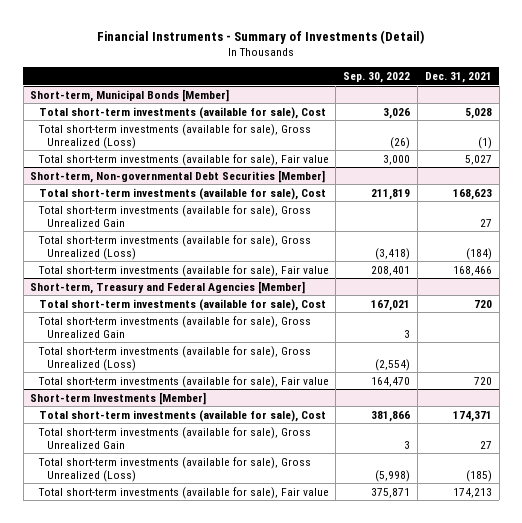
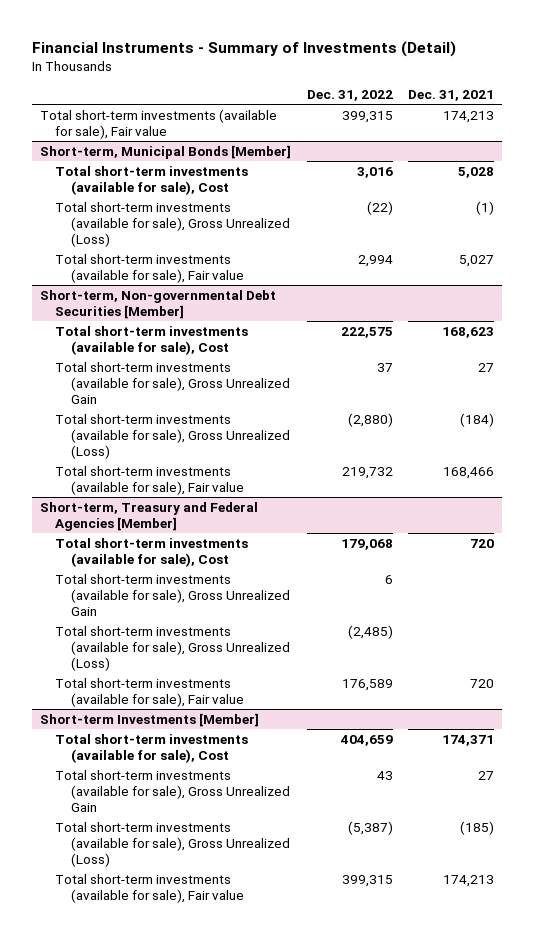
- | Sep. 30, 2022 | Dec. 31, 2021
+ | Dec. 31, 2022 | Dec. 31, 2021
+ Total short-term investments (available for sale), Fair value | 399,315 | 174,213

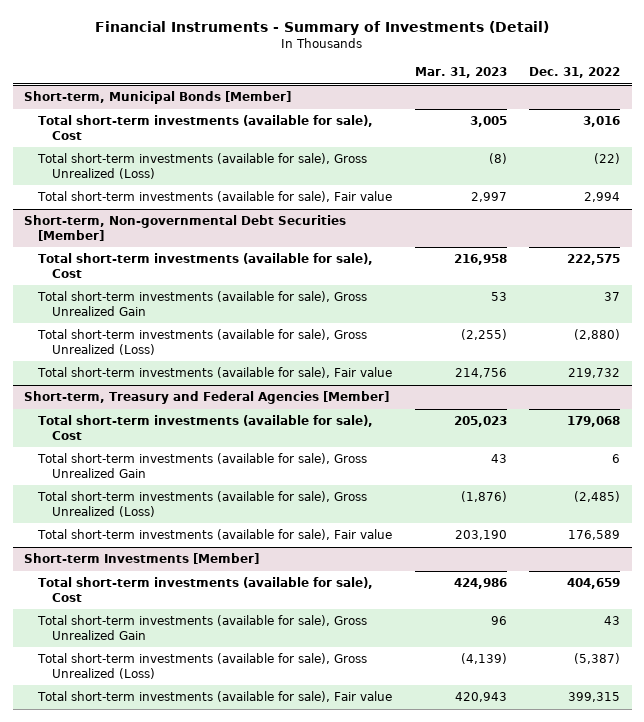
- | Dec. 31, 2022 | Dec. 31, 2021
+ | Mar. 31, 2023 | Dec. 31, 2022
- Total short-term investments (available for sale), Fair value | 399,315 | 174,213

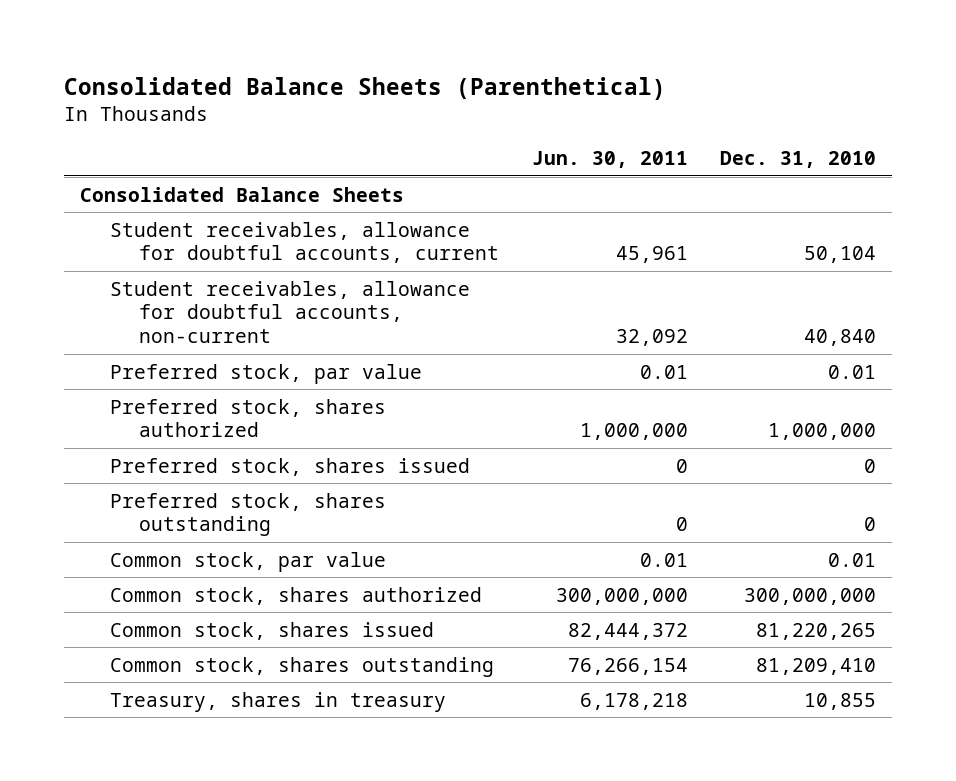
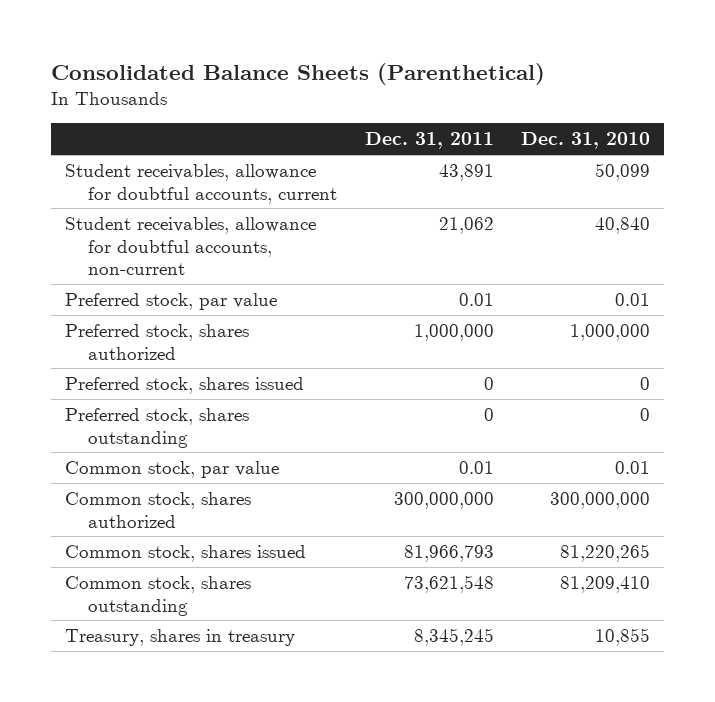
- | Jun. 30, 2011 | Dec. 31, 2010
+ | Dec. 31, 2011 | Dec. 31, 2010
- Consolidated Balance Sheets
- Student receivables, allowance for doubtful accounts, current | 45,961 | 50,104
+ Student receivables, allowance for doubtful accounts, current | 43,891 | 50,099

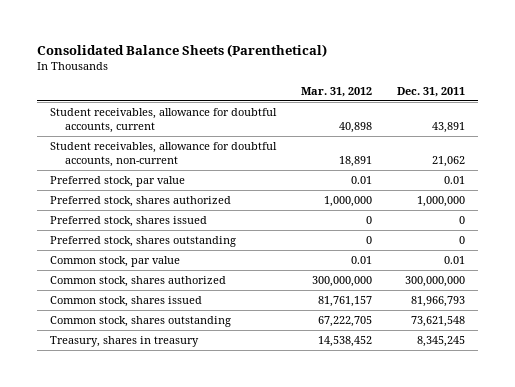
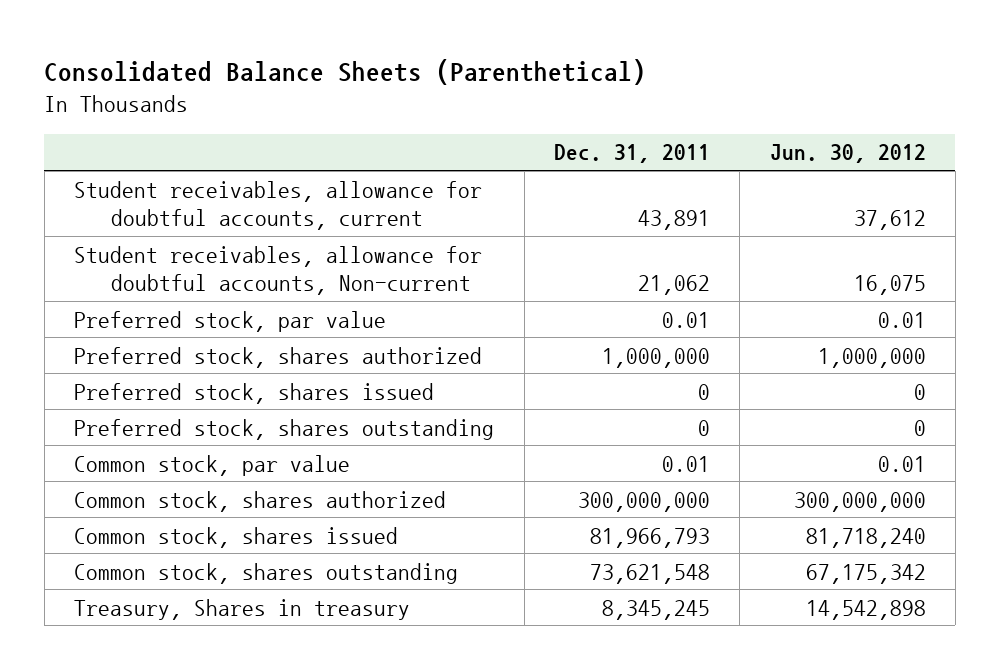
- | Mar. 31, 2012 | Dec. 31, 2011
+ | Dec. 31, 2011 | Jun. 30, 2012
- Student receivables, allowance for doubtful accounts, non-current | 18,891 | 21,062
+ Student receivables, allowance for doubtful accounts, Non-current | 21,062 | 16,075
- Treasury, shares in treasury | 14,538,452 | 8,345,245
+ Treasury, Shares in treasury | 8,345,245 | 14,542,898

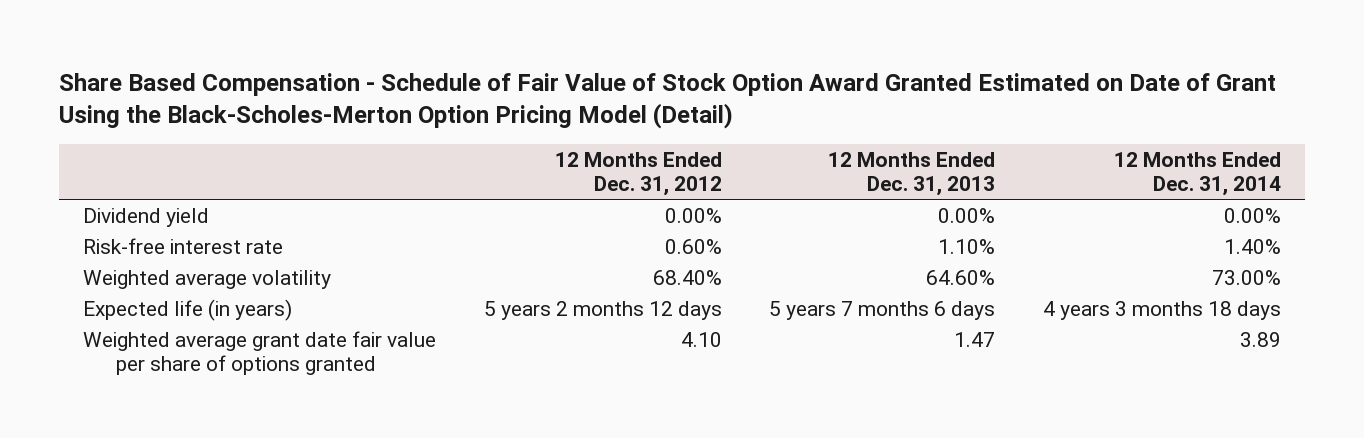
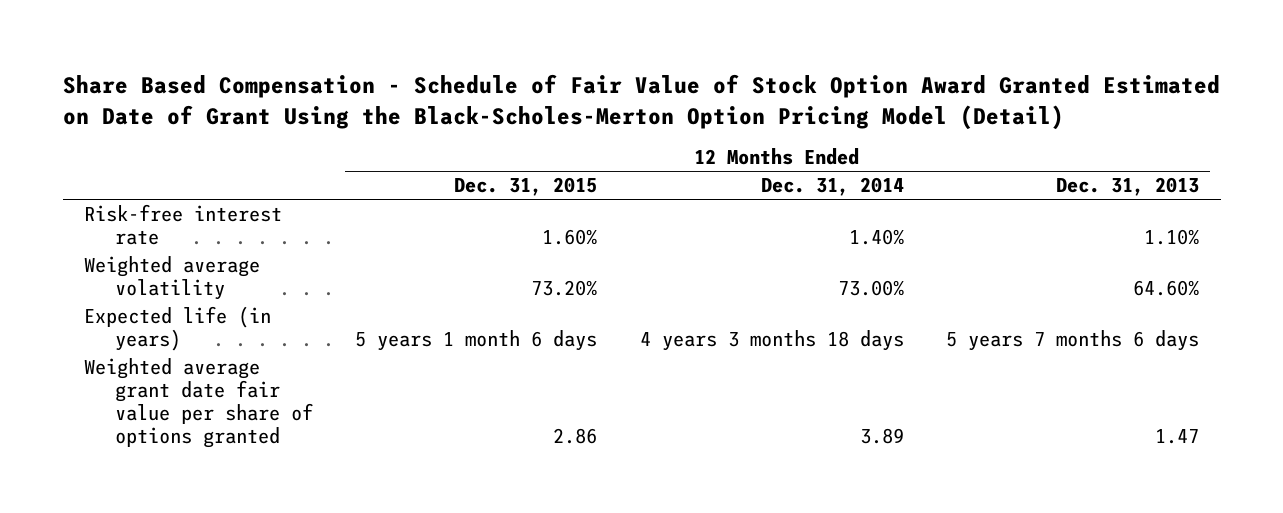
- | 12 Months Ended Dec. 31, 2012 | 12 Months Ended Dec. 31, 2013 | 12 Months Ended Dec. 31, 2014
+ | 12 Months Ended Dec. 31, 2015 | 12 Months Ended Dec. 31, 2014 | 12 Months Ended Dec. 31, 2013
- Dividend yield | 0.00% | 0.00% | 0.00%

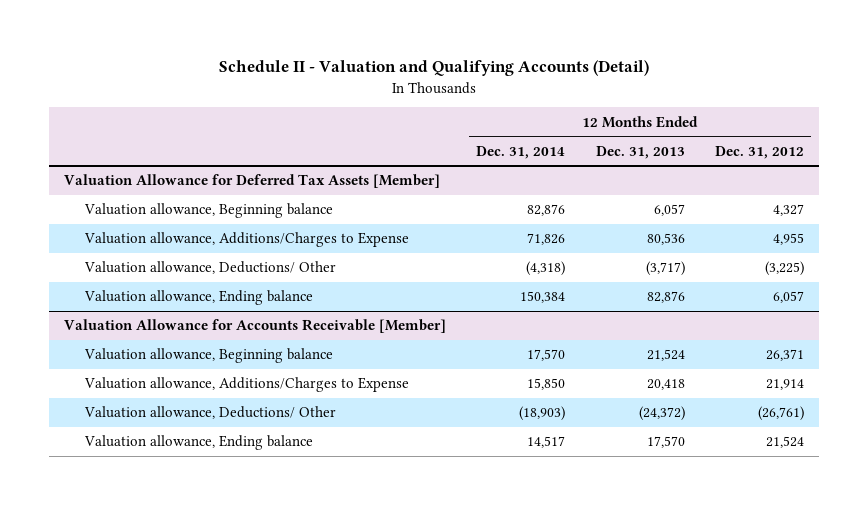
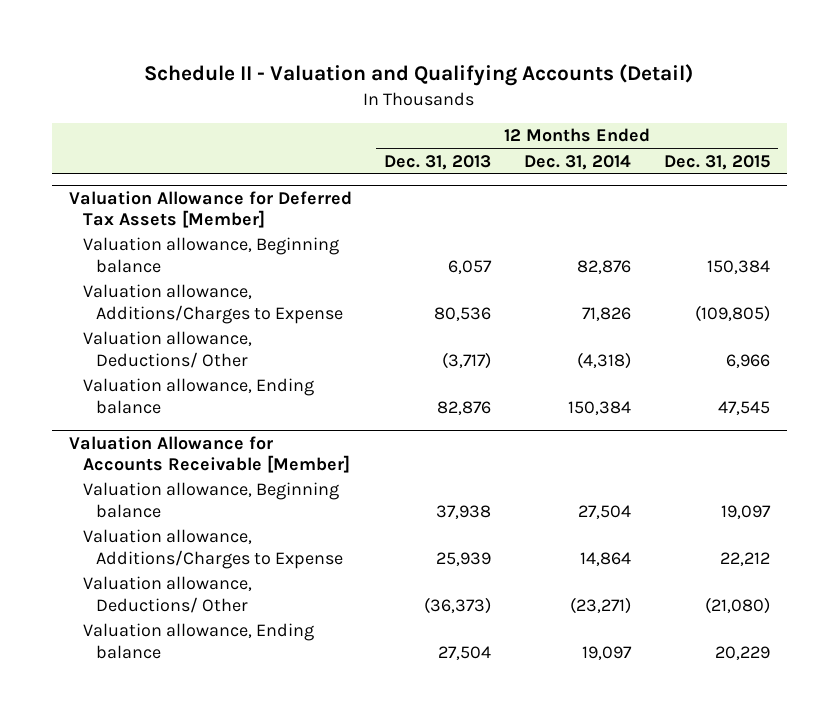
- | 12 Months Ended Dec. 31, 2014 | 12 Months Ended Dec. 31, 2013 | 12 Months Ended Dec. 31, 2012
+ | 12 Months Ended Dec. 31, 2013 | 12 Months Ended Dec. 31, 2014 | 12 Months Ended Dec. 31, 2015
@ Valuation Allowance for Accounts Receivable [Member]
- Valuation allowance, Beginning balance | 17,570 | 21,524 | 26,371
- Valuation allowance, Additions/Charges to Expense | 15,850 | 20,418 | 21,914
- Valuation allowance, Deductions/ Other | (18,903) | (24,372) | (26,761)
- Valuation allowance, Ending balance | 14,517 | 17,570 | 21,524
+ Valuation allowance, Beginning balance | 37,938 | 27,504 | 19,097
+ Valuation allowance, Additions/Charges to Expense | 25,939 | 14,864 | 22,212
+ Valuation allowance, Deductions/ Other | (36,373) | (23,271) | (21,080)
+ Valuation allowance, Ending balance | 27,504 | 19,097 | 20,229

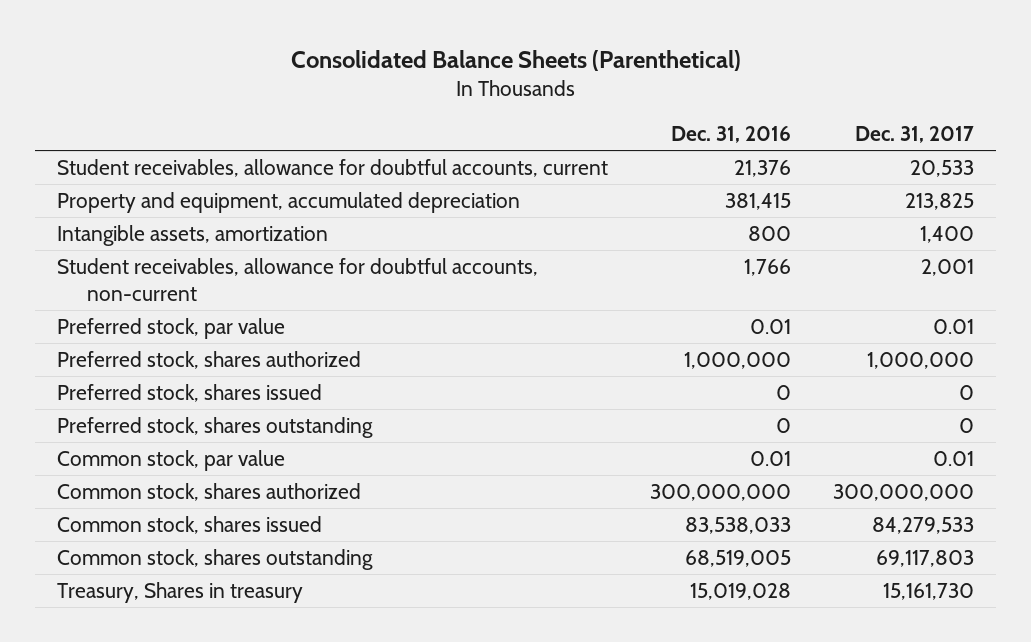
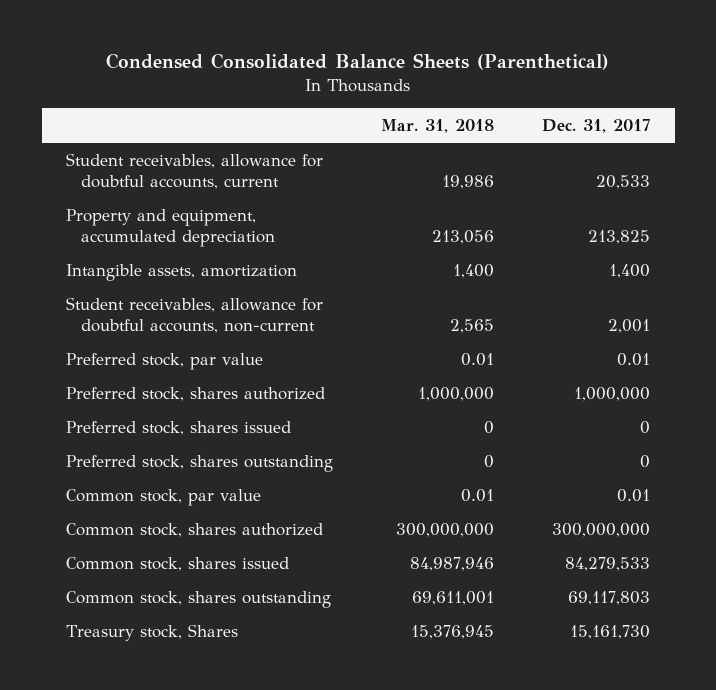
- Consolidated Balance Sheets (Parenthetical)
+ Condensed Consolidated Balance Sheets (Parenthetical)
- | Dec. 31, 2016 | Dec. 31, 2017
+ | Mar. 31, 2018 | Dec. 31, 2017
- Treasury, Shares in treasury | 15,019,028 | 15,161,730
+ Treasury stock, Shares | 15,376,945 | 15,161,730

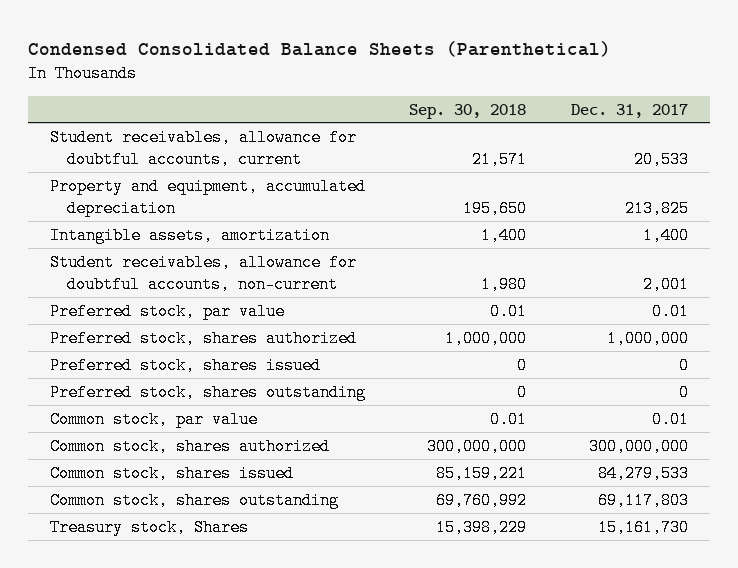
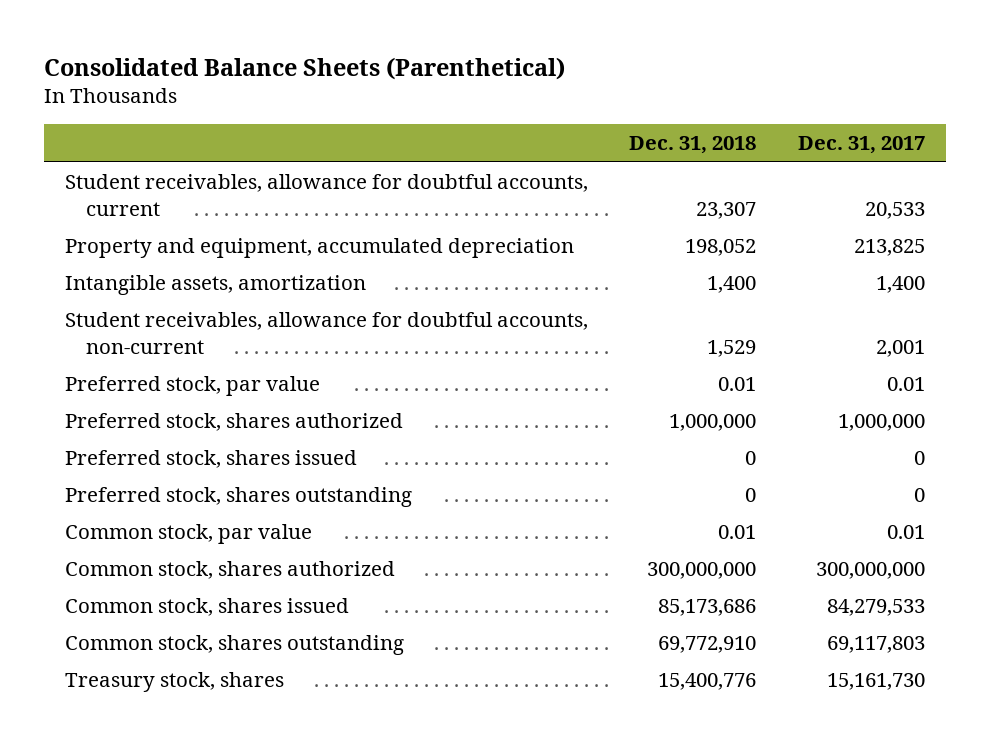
- Condensed Consolidated Balance Sheets (Parenthetical)
+ Consolidated Balance Sheets (Parenthetical)
- | Sep. 30, 2018 | Dec. 31, 2017
+ | Dec. 31, 2018 | Dec. 31, 2017
- Treasury stock, Shares | 15,398,229 | 15,161,730
+ Treasury stock, shares | 15,400,776 | 15,161,730

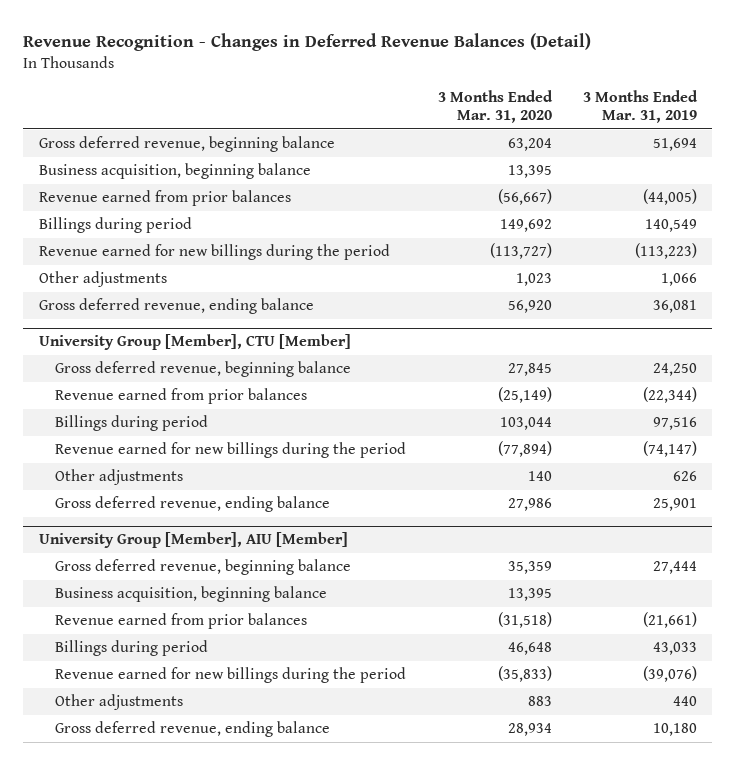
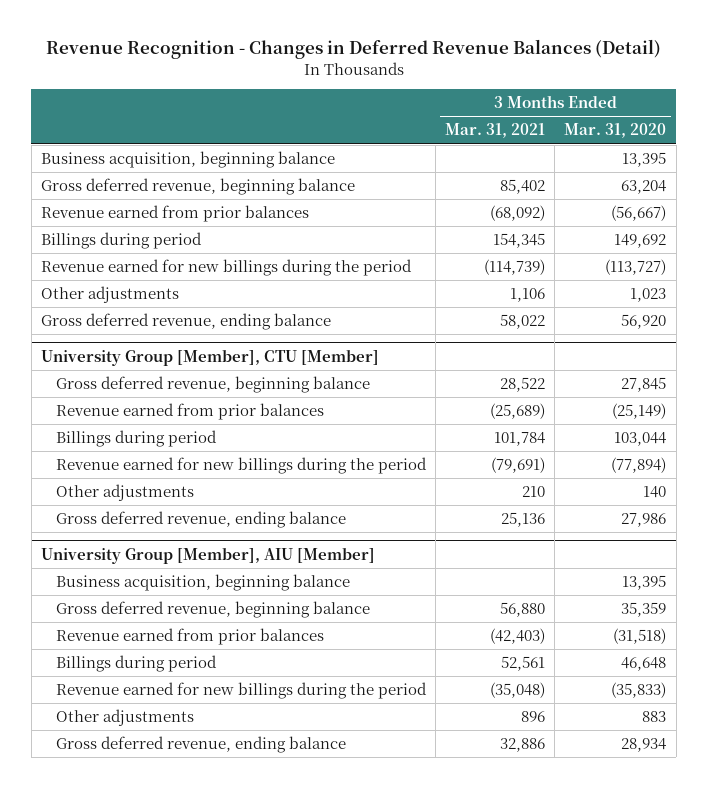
- | 3 Months Ended Mar. 31, 2020 | 3 Months Ended Mar. 31, 2019
+ | 3 Months Ended Mar. 31, 2021 | 3 Months Ended Mar. 31, 2020
moved down: Gross deferred revenue, beginning balance | 85,402 | 63,204
@ University Group [Member], AIU [Member]
moved down: Gross deferred revenue, beginning balance | 56,880 | 35,359

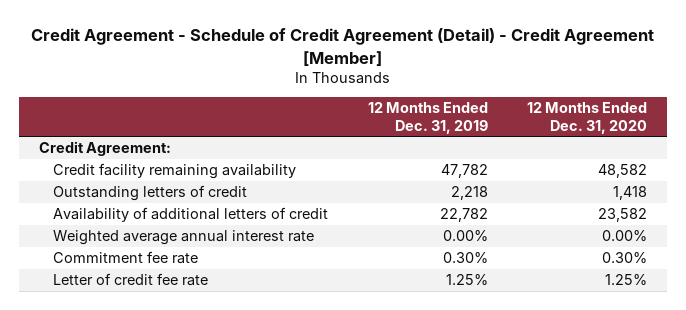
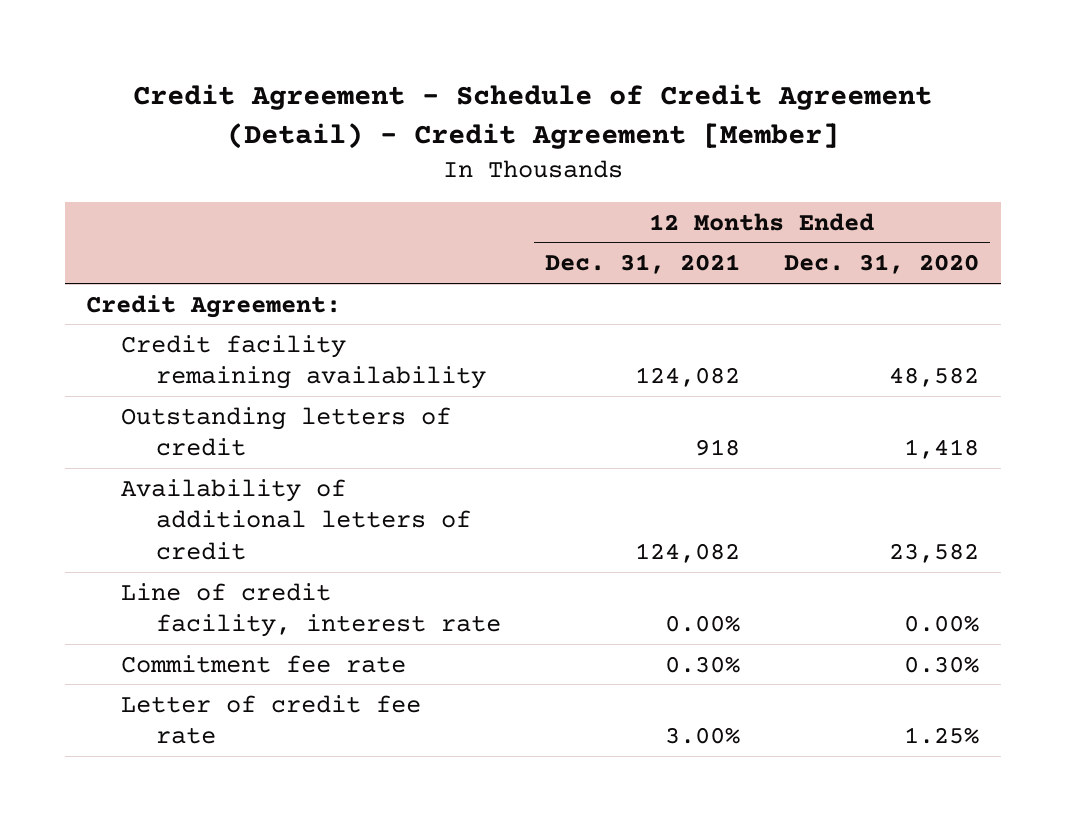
- | 12 Months Ended Dec. 31, 2019 | 12 Months Ended Dec. 31, 2020
+ | 12 Months Ended Dec. 31, 2021 | 12 Months Ended Dec. 31, 2020
- Weighted average annual interest rate | 0.00% | 0.00%
+ Line of credit facility, interest rate | 0.00% | 0.00%

